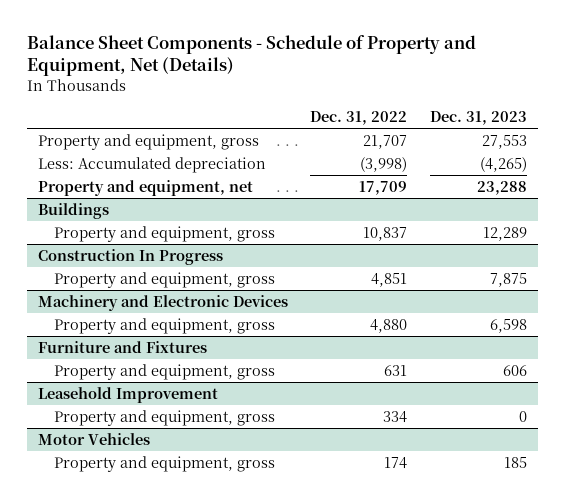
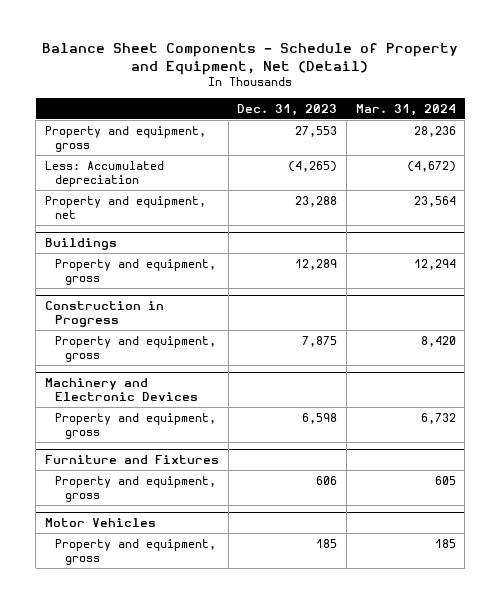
- Balance Sheet Components - Schedule of Property and Equipment, Net (Details)
+ Balance Sheet Components - Schedule of Property and Equipment, Net (Detail)
- | Dec. 31, 2022 | Dec. 31, 2023
+ | Dec. 31, 2023 | Mar. 31, 2024
- Construction In Progress
+ Construction in Progress
- Leasehold Improvement
- Property and equipment, gross | 334 | 0

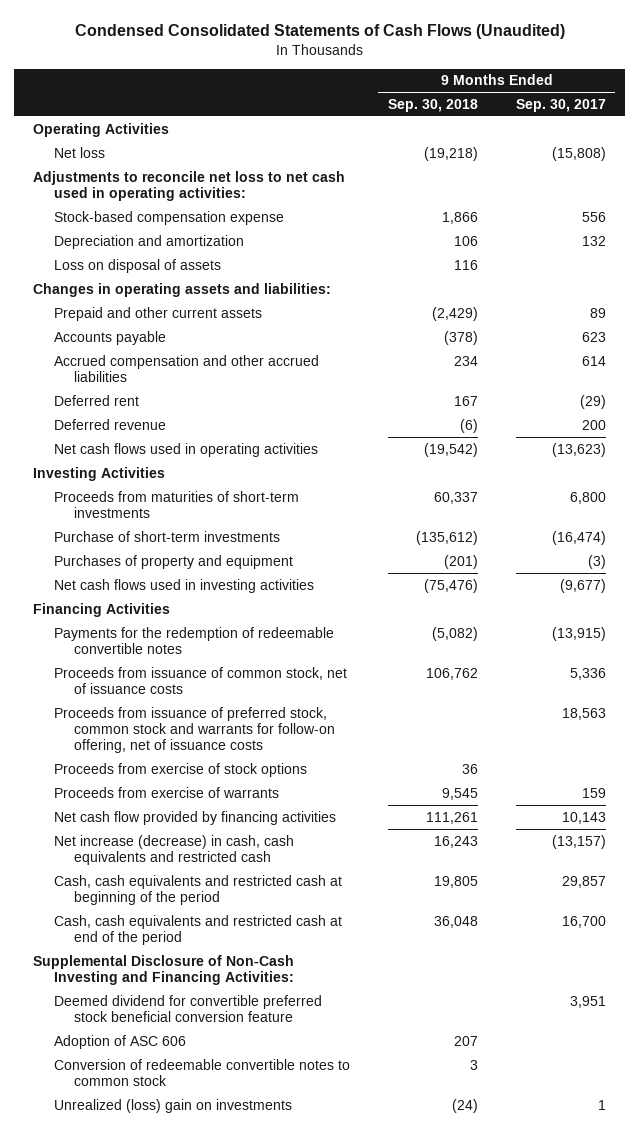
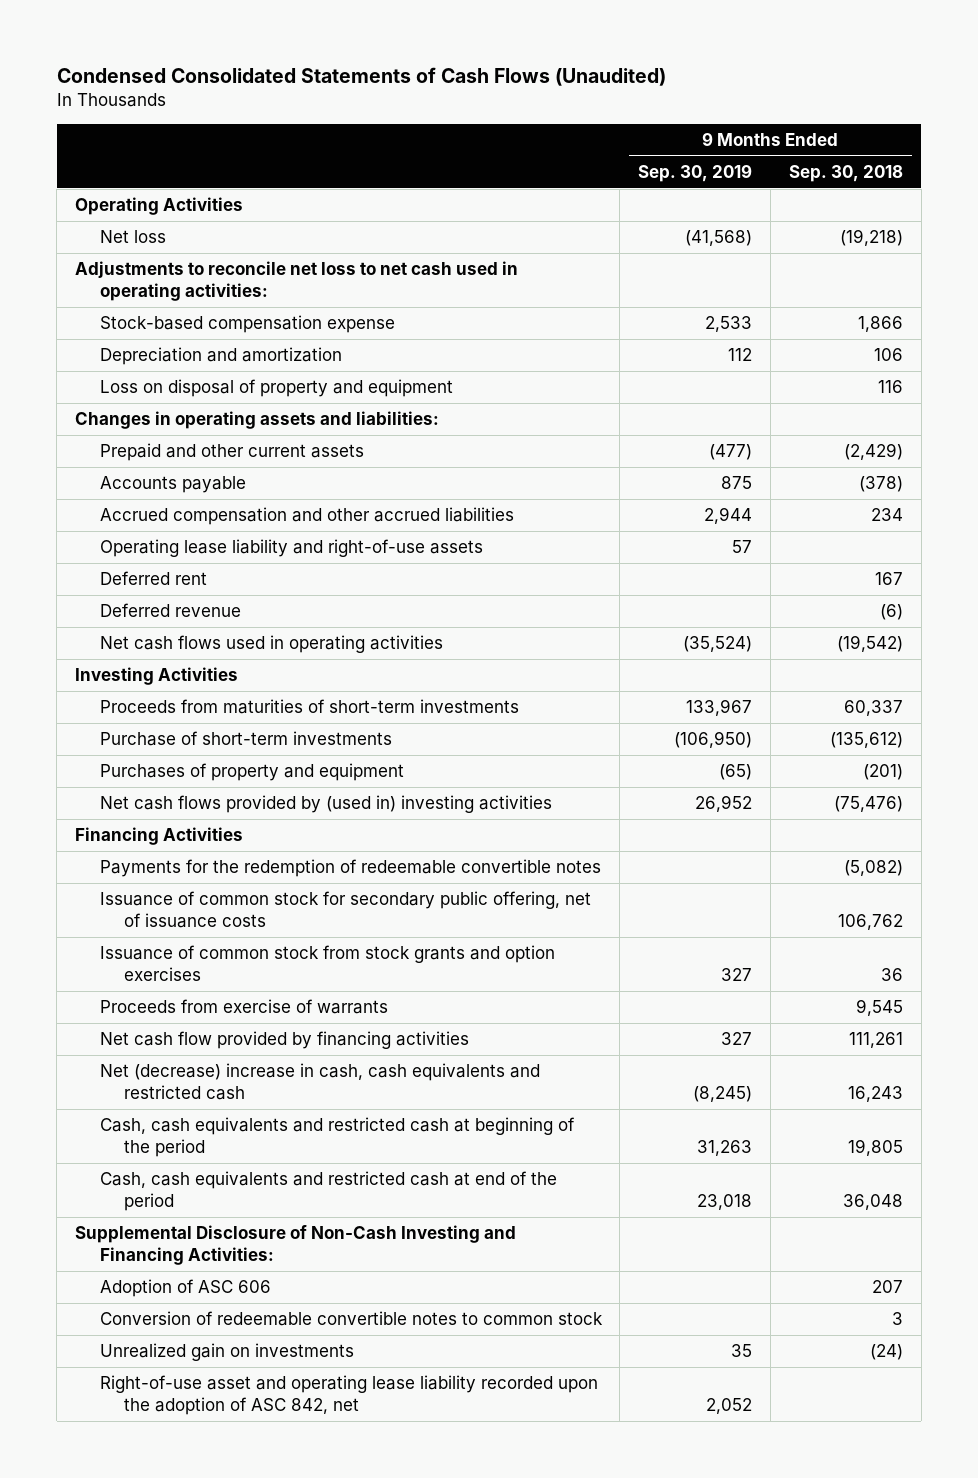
- | 9 Months Ended Sep. 30, 2018 | 9 Months Ended Sep. 30, 2017
+ | 9 Months Ended Sep. 30, 2019 | 9 Months Ended Sep. 30, 2018
- Loss on disposal of assets | 116 |
+ Loss on disposal of property and equipment | | 116
+ Operating lease liability and right-of-use assets | 57 |
- Net cash flows used in investing activities | (75,476) | (9,677)
+ Net cash flows provided by (used in) investing activities | 26,952 | (75,476)
- Proceeds from issuance of common stock, net of issuance costs | 106,762 | 5,336
- Proceeds from issuance of preferred stock, common stock and warrants for follow-on offering, net of issuance costs | | 18,563
- Proceeds from exercise of stock options | 36 |
+ Issuance of common stock for secondary public offering, net of issuance costs | | 106,762
+ Issuance of common stock from stock grants and option exercises | 327 | 36
- Net increase (decrease) in cash, cash equivalents and restricted cash | 16,243 | (13,157)
+ Net (decrease) increase in cash, cash equivalents and restricted cash | (8,245) | 16,243
- Deemed dividend for convertible preferred stock beneficial conversion feature | | 3,951
- Unrealized (loss) gain on investments | (24) | 1
+ Unrealized gain on investments | 35 | (24)
+ Right-of-use asset and operating lease liability recorded upon the adoption of ASC 842, net | 2,052 |

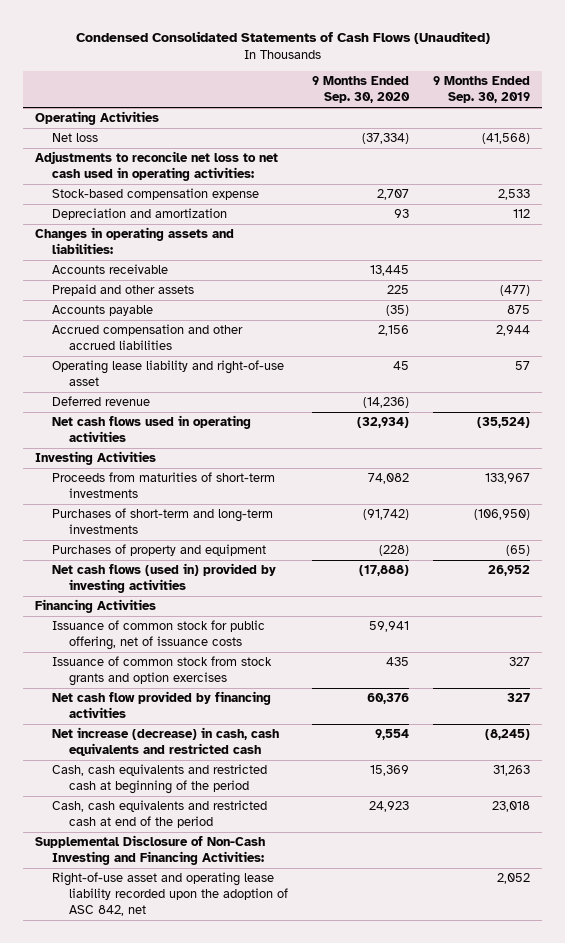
- | 9 Months Ended Sep. 30, 2019 | 9 Months Ended Sep. 30, 2018
+ | 9 Months Ended Sep. 30, 2020 | 9 Months Ended Sep. 30, 2019
- Loss on disposal of property and equipment | | 116
- Prepaid and other current assets | (477) | (2,429)
+ Accounts receivable | 13,445 |
+ Prepaid and other assets | 225 | (477)
- Operating lease liability and right-of-use assets | 57 |
- Deferred rent | | 167
+ Operating lease liability and right-of-use asset | 45 | 57
- Purchase of short-term investments | (106,950) | (135,612)
+ Purchases of short-term and long-term investments | (91,742) | (106,950)
- Net cash flows provided by (used in) investing activities | 26,952 | (75,476)
+ Net cash flows (used in) provided by investing activities | (17,888) | 26,952
- Payments for the redemption of redeemable convertible notes | | (5,082)
- Issuance of common stock for secondary public offering, net of issuance costs | | 106,762
+ Issuance of common stock for public offering, net of issuance costs | 59,941 |
- Proceeds from exercise of warrants | | 9,545
- Net (decrease) increase in cash, cash equivalents and restricted cash | (8,245) | 16,243
+ Net increase (decrease) in cash, cash equivalents and restricted cash | 9,554 | (8,245)
- Adoption of ASC 606 | | 207
- Conversion of redeemable convertible notes to common stock | | 3
- Unrealized gain on investments | 35 | (24)

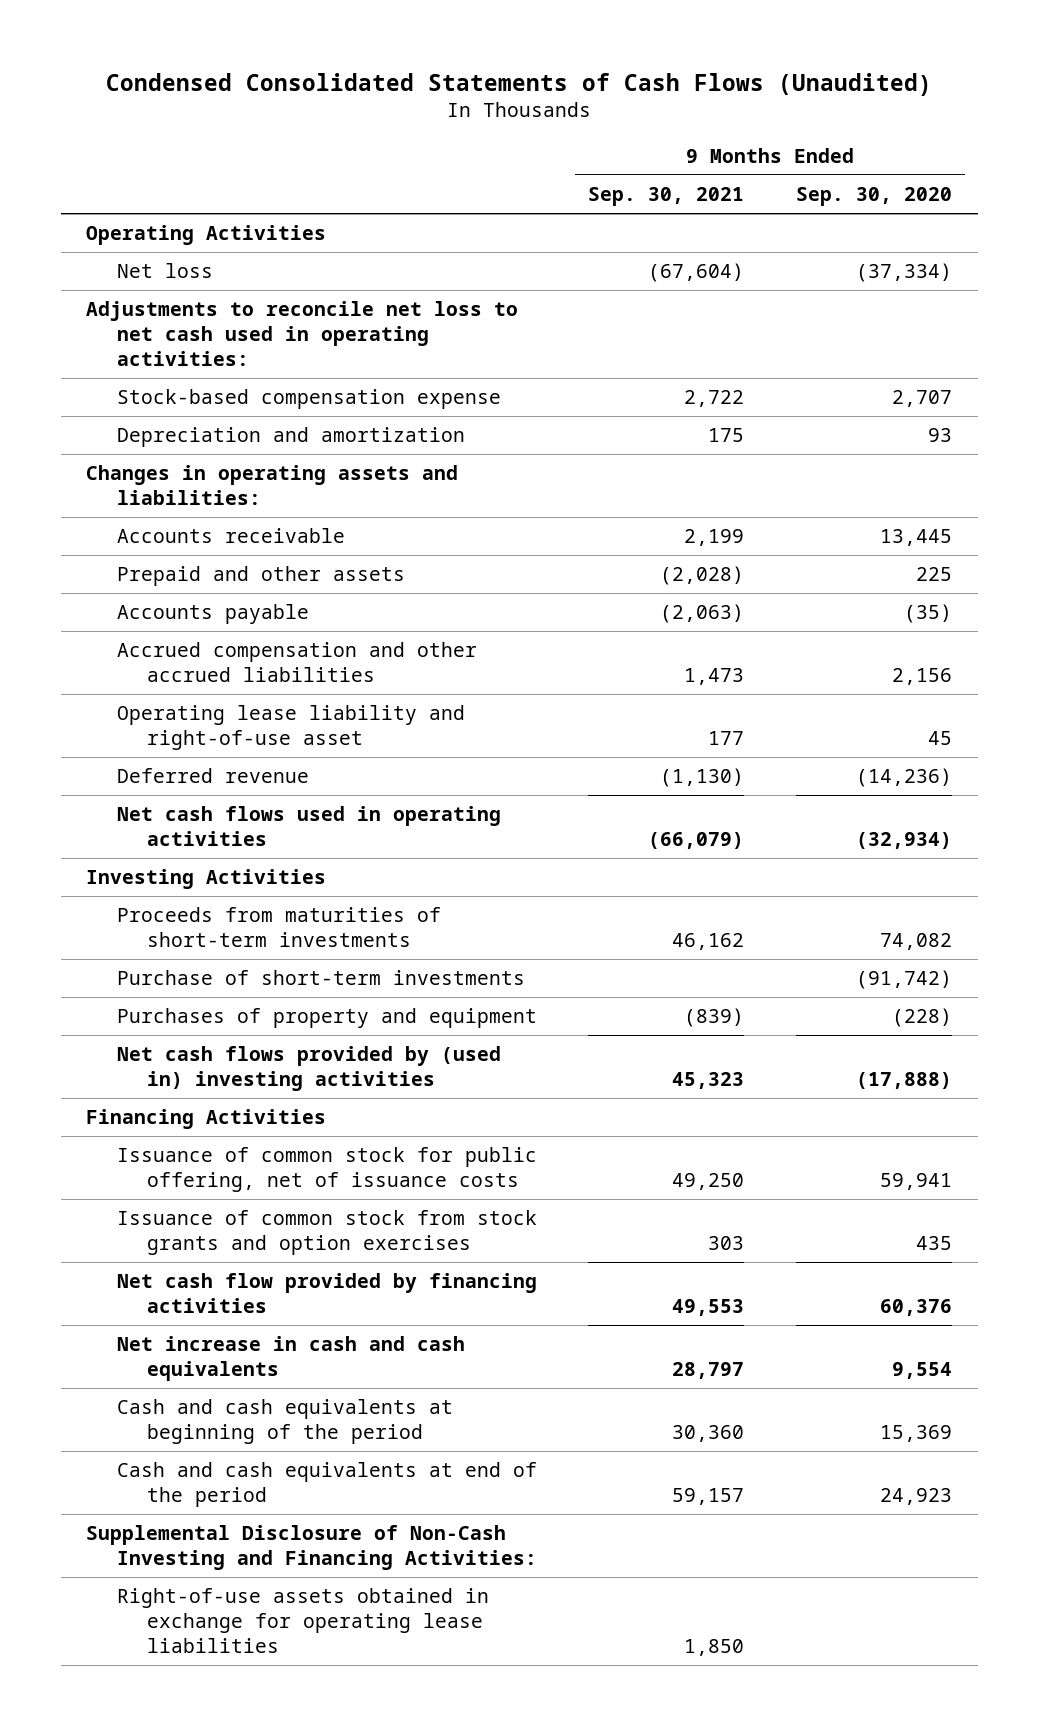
- | 9 Months Ended Sep. 30, 2020 | 9 Months Ended Sep. 30, 2019
+ | 9 Months Ended Sep. 30, 2021 | 9 Months Ended Sep. 30, 2020
- Purchases of short-term and long-term investments | (91,742) | (106,950)
+ Purchase of short-term investments | | (91,742)
- Net cash flows (used in) provided by investing activities | (17,888) | 26,952
+ Net cash flows provided by (used in) investing activities | 45,323 | (17,888)
- Net increase (decrease) in cash, cash equivalents and restricted cash | 9,554 | (8,245)
- Cash, cash equivalents and restricted cash at beginning of the period | 15,369 | 31,263
- Cash, cash equivalents and restricted cash at end of the period | 24,923 | 23,018
+ Net increase in cash and cash equivalents | 28,797 | 9,554
+ Cash and cash equivalents at beginning of the period | 30,360 | 15,369
+ Cash and cash equivalents at end of the period | 59,157 | 24,923
- Right-of-use asset and operating lease liability recorded upon the adoption of ASC 842, net | | 2,052
+ Right-of-use assets obtained in exchange for operating lease liabilities | 1,850 |

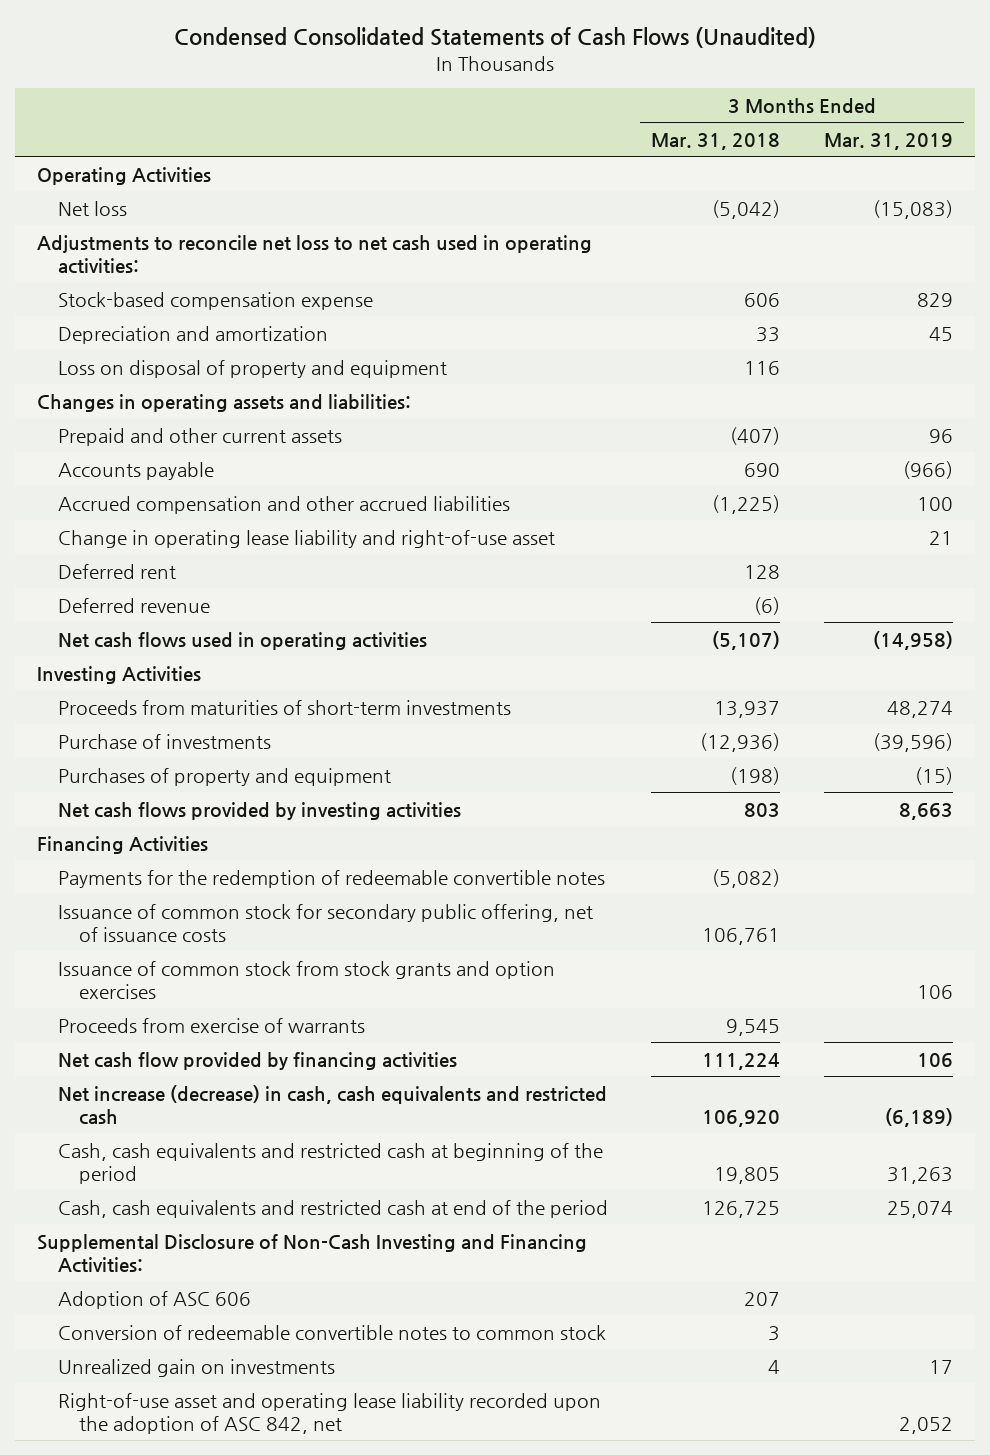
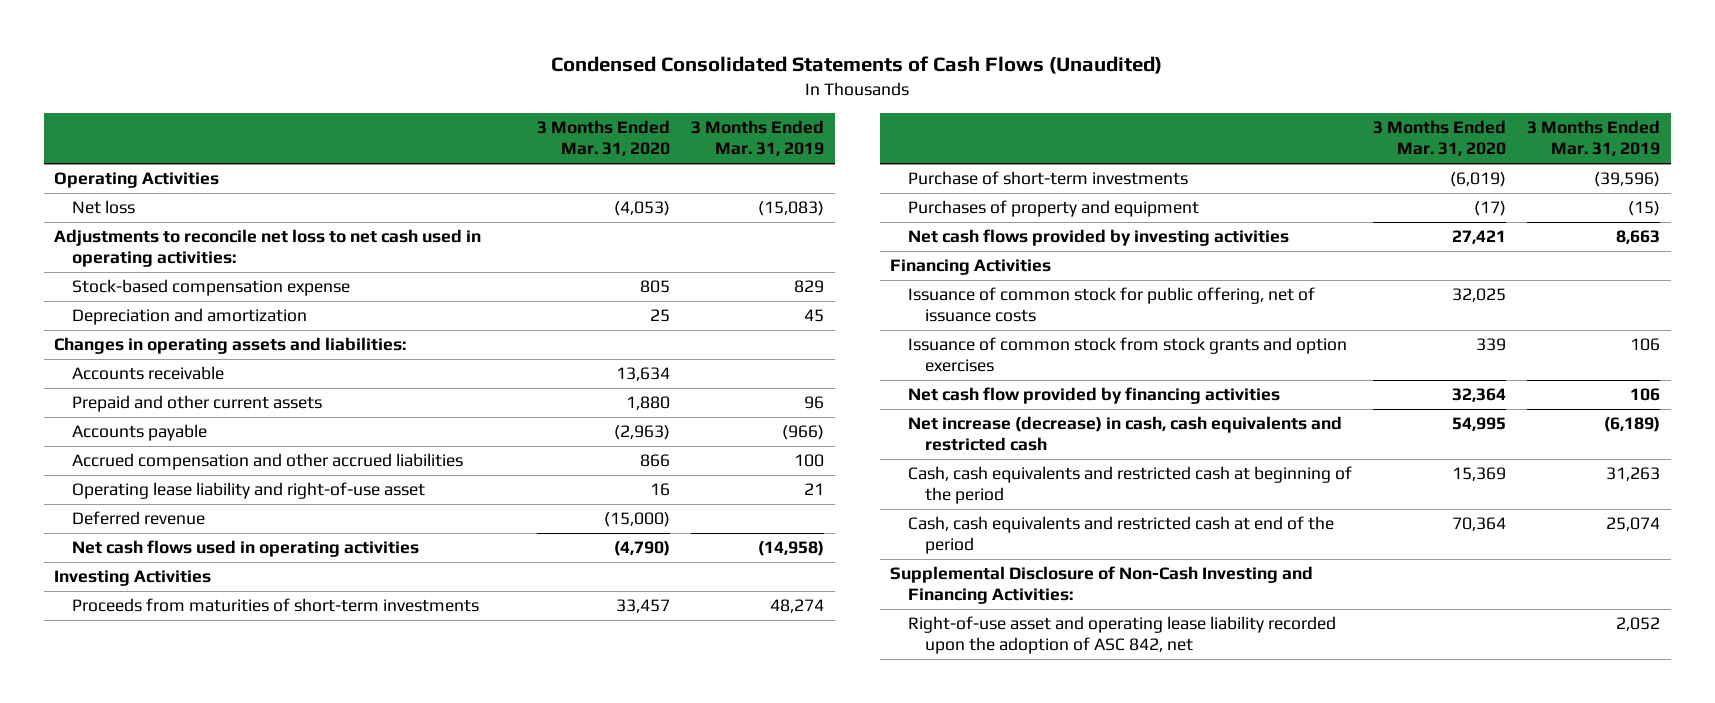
- | 3 Months Ended Mar. 31, 2018 | 3 Months Ended Mar. 31, 2019
+ | 3 Months Ended Mar. 31, 2020 | 3 Months Ended Mar. 31, 2019
- Loss on disposal of property and equipment | 116 |
+ Accounts receivable | 13,634 |
- Change in operating lease liability and right-of-use asset | | 21
- Deferred rent | 128 |
+ Operating lease liability and right-of-use asset | 16 | 21
- Purchase of investments | (12,936) | (39,596)
+ Purchase of short-term investments | (6,019) | (39,596)
- Payments for the redemption of redeemable convertible notes | (5,082) |
- Issuance of common stock for secondary public offering, net of issuance costs | 106,761 |
+ Issuance of common stock for public offering, net of issuance costs | 32,025 |
- Proceeds from exercise of warrants | 9,545 |
- Adoption of ASC 606 | 207 |
- Conversion of redeemable convertible notes to common stock | 3 |
- Unrealized gain on investments | 4 | 17

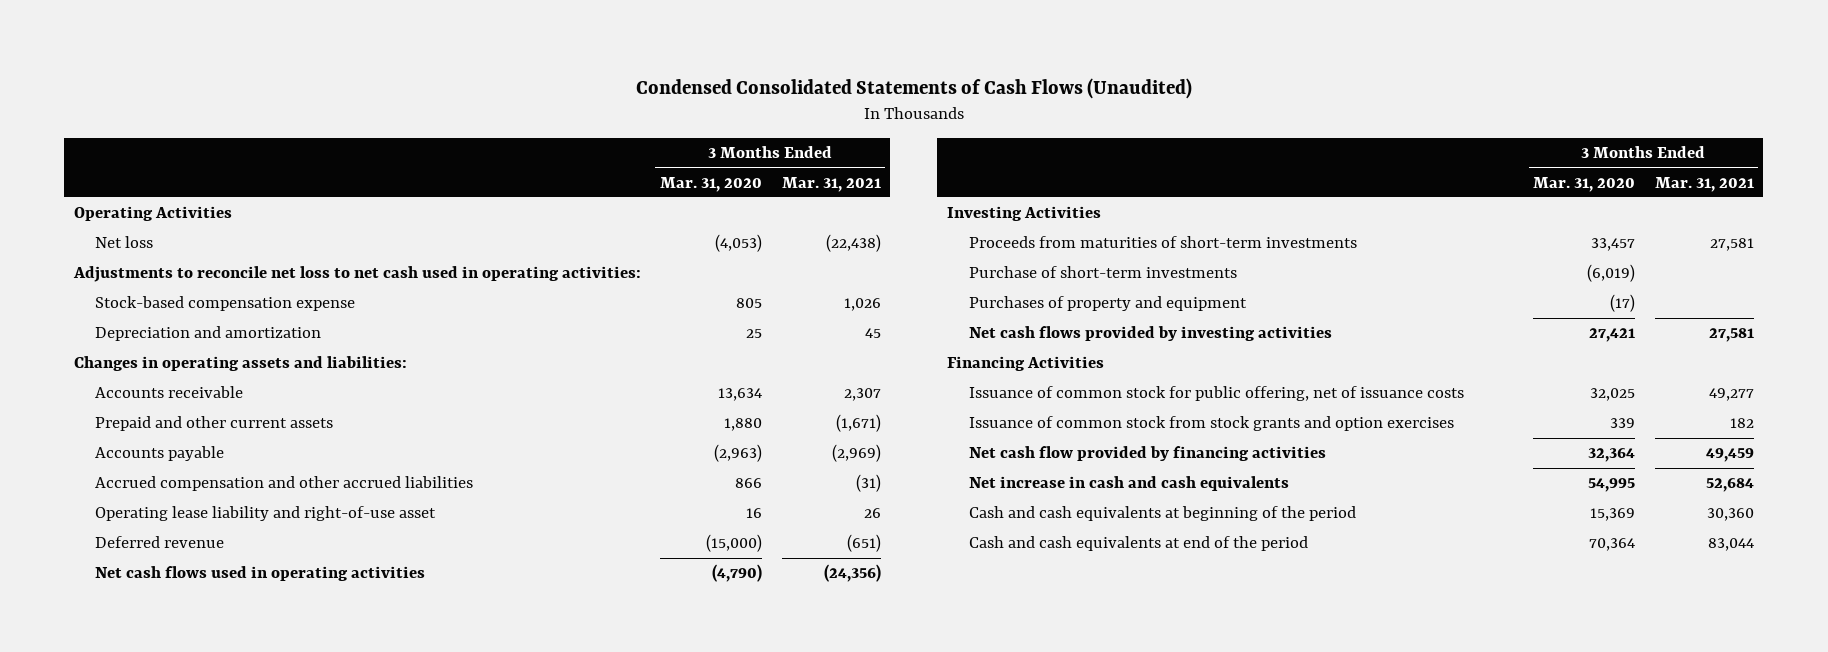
- | 3 Months Ended Mar. 31, 2020 | 3 Months Ended Mar. 31, 2019
+ | 3 Months Ended Mar. 31, 2020 | 3 Months Ended Mar. 31, 2021
- Net increase (decrease) in cash, cash equivalents and restricted cash | 54,995 | (6,189)
- Cash, cash equivalents and restricted cash at beginning of the period | 15,369 | 31,263
- Cash, cash equivalents and restricted cash at end of the period | 70,364 | 25,074
- Supplemental Disclosure of Non-Cash Investing and Financing Activities:
- Right-of-use asset and operating lease liability recorded upon the adoption of ASC 842, net | | 2,052
+ Net increase in cash and cash equivalents | 54,995 | 52,684
+ Cash and cash equivalents at beginning of the period | 15,369 | 30,360
+ Cash and cash equivalents at end of the period | 70,364 | 83,044

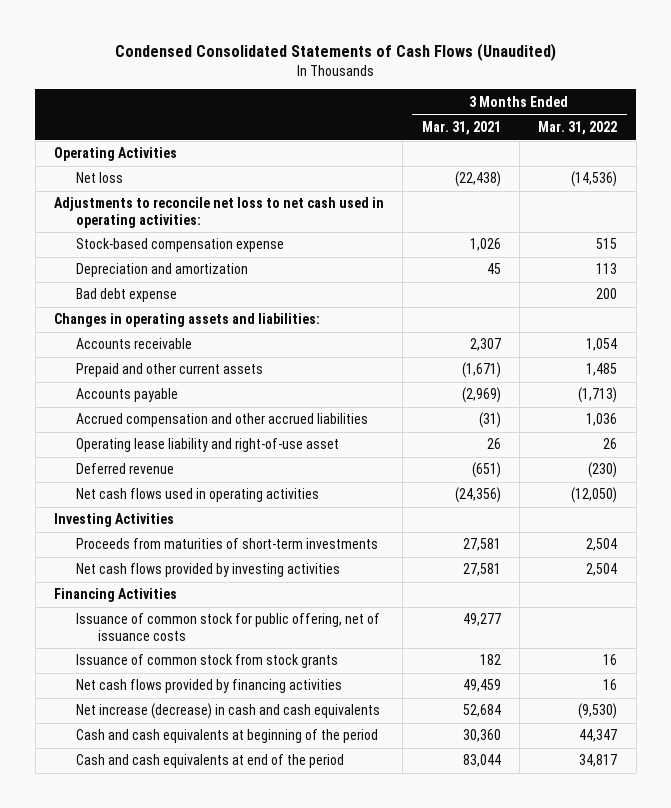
- | 3 Months Ended Mar. 31, 2020 | 3 Months Ended Mar. 31, 2021
+ | 3 Months Ended Mar. 31, 2021 | 3 Months Ended Mar. 31, 2022
+ Bad debt expense | | 200
- Purchase of short-term investments | (6,019) |
- Purchases of property and equipment | (17) |
- Issuance of common stock from stock grants and option exercises | 339 | 182
- Net cash flow provided by financing activities | 32,364 | 49,459
- Net increase in cash and cash equivalents | 54,995 | 52,684
+ Issuance of common stock from stock grants | 182 | 16
+ Net cash flows provided by financing activities | 49,459 | 16
+ Net increase (decrease) in cash and cash equivalents | 52,684 | (9,530)

